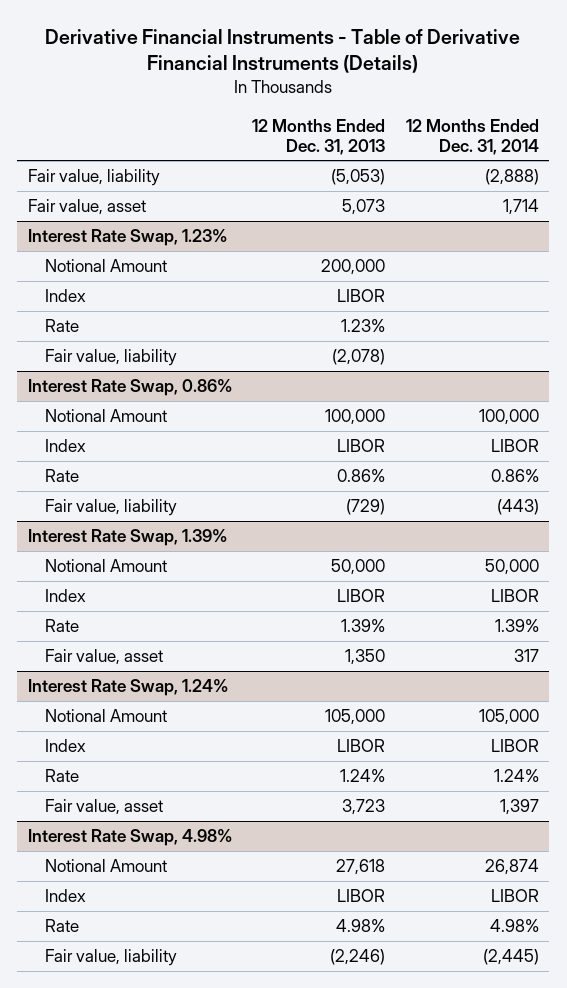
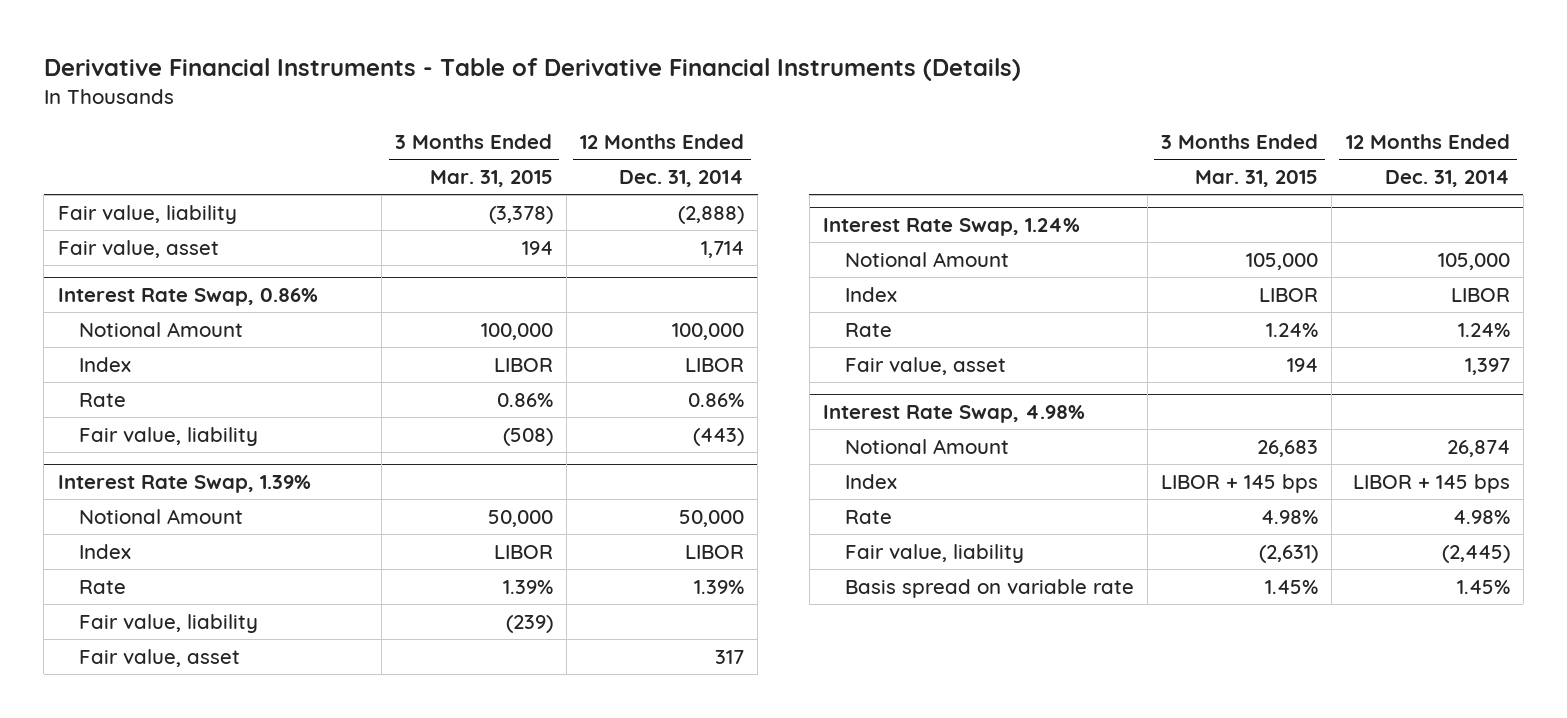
- | 12 Months Ended Dec. 31, 2013 | 12 Months Ended Dec. 31, 2014
+ | 3 Months Ended Mar. 31, 2015 | 12 Months Ended Dec. 31, 2014
- Interest Rate Swap, 1.23%
- Notional Amount | 200,000 |
- Index | LIBOR |
- Rate | 1.23% |
- Fair value, liability | (2,078) |
@ Interest Rate Swap, 1.39%
+ Fair value, liability | (239) |
@ Interest Rate Swap, 4.98%
- Index | LIBOR | LIBOR
+ Index | LIBOR + 145 bps | LIBOR + 145 bps
+ Basis spread on variable rate | 1.45% | 1.45%

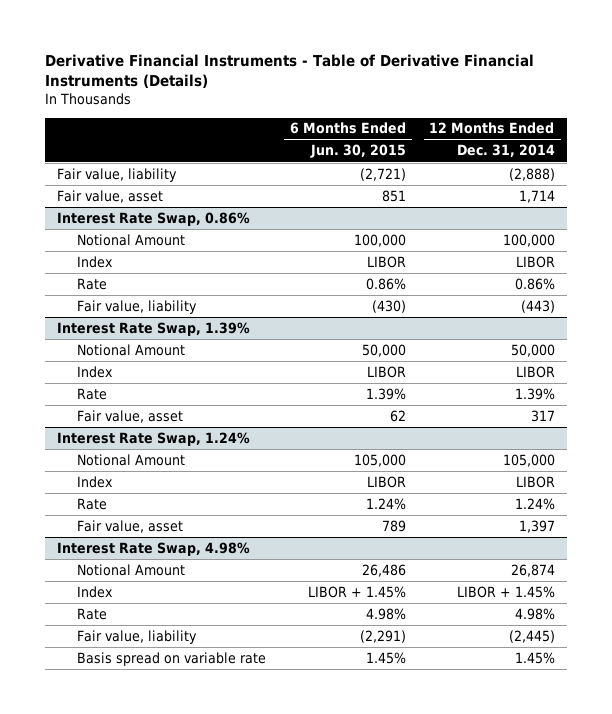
- | 3 Months Ended Mar. 31, 2015 | 12 Months Ended Dec. 31, 2014
+ | 6 Months Ended Jun. 30, 2015 | 12 Months Ended Dec. 31, 2014
@ Interest Rate Swap, 1.39%
- Fair value, liability | (239) |
@ Interest Rate Swap, 4.98%
- Index | LIBOR + 145 bps | LIBOR + 145 bps
+ Index | LIBOR + 1.45% | LIBOR + 1.45%

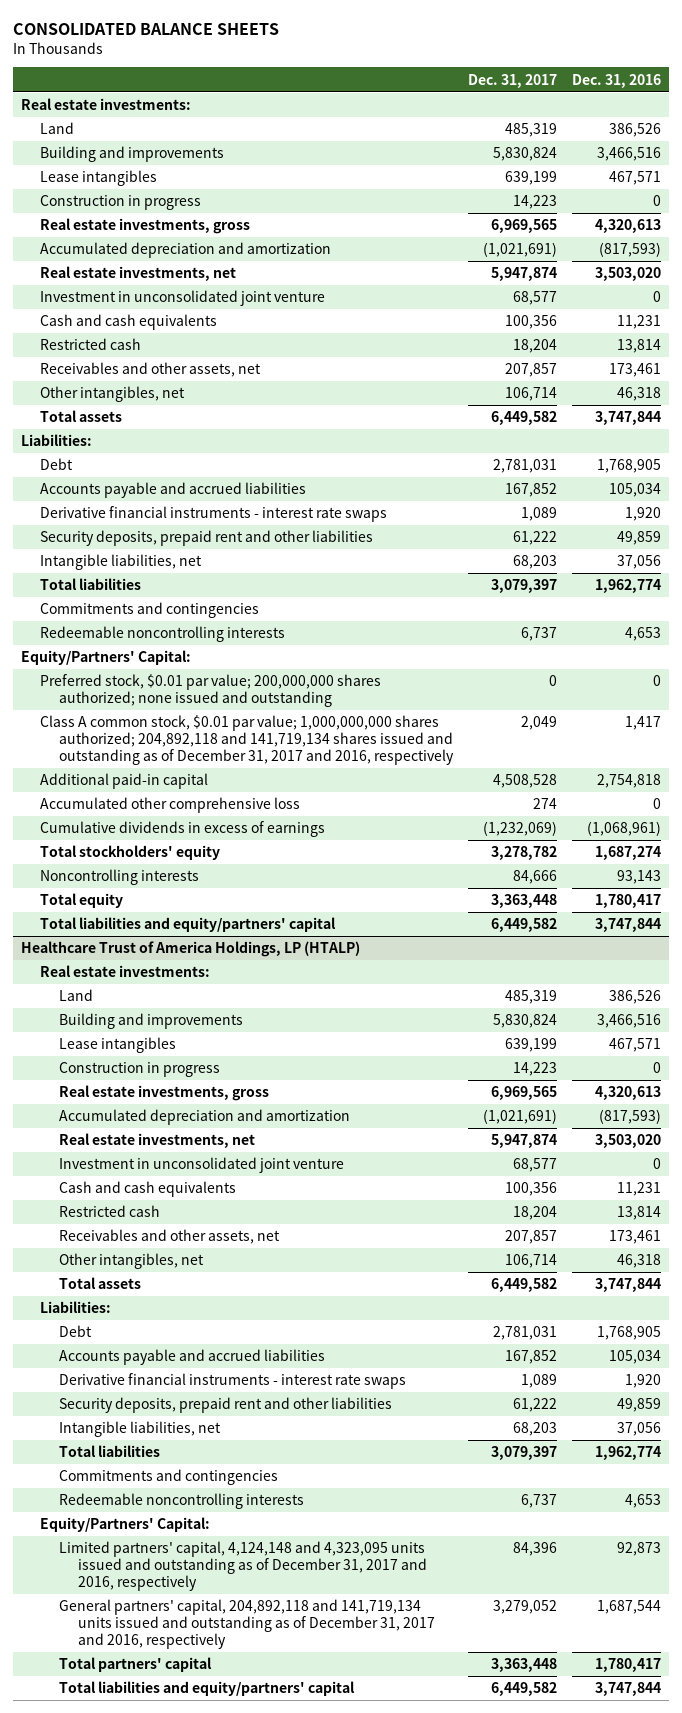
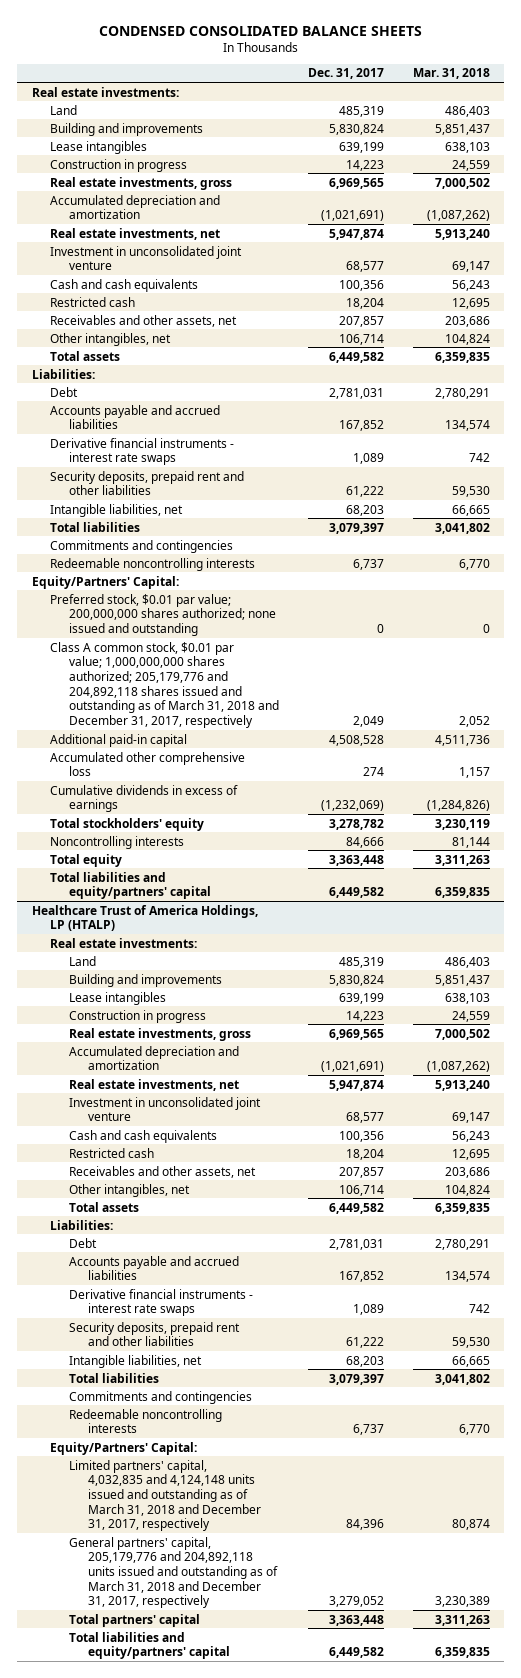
- CONSOLIDATED BALANCE SHEETS
+ CONDENSED CONSOLIDATED BALANCE SHEETS
- | Dec. 31, 2017 | Dec. 31, 2016
+ | Dec. 31, 2017 | Mar. 31, 2018
- Class A common stock, $0.01 par value; 1,000,000,000 shares authorized; 204,892,118 and 141,719,134 shares issued and outstanding as of December 31, 2017 and 2016, respectively | 2,049 | 1,417
+ Class A common stock, $0.01 par value; 1,000,000,000 shares authorized; 205,179,776 and 204,892,118 shares issued and outstanding as of March 31, 2018 and December 31, 2017, respectively | 2,049 | 2,052
@ Healthcare Trust of America Holdings, LP (HTALP)
- Limited partners' capital, 4,124,148 and 4,323,095 units issued and outstanding as of December 31, 2017 and 2016, respectively | 84,396 | 92,873
- General partners' capital, 204,892,118 and 141,719,134 units issued and outstanding as of December 31, 2017 and 2016, respectively | 3,279,052 | 1,687,544
+ Limited partners' capital, 4,032,835 and 4,124,148 units issued and outstanding as of March 31, 2018 and December 31, 2017, respectively | 84,396 | 80,874
+ General partners' capital, 205,179,776 and 204,892,118 units issued and outstanding as of March 31, 2018 and December 31, 2017, respectively | 3,279,052 | 3,230,389

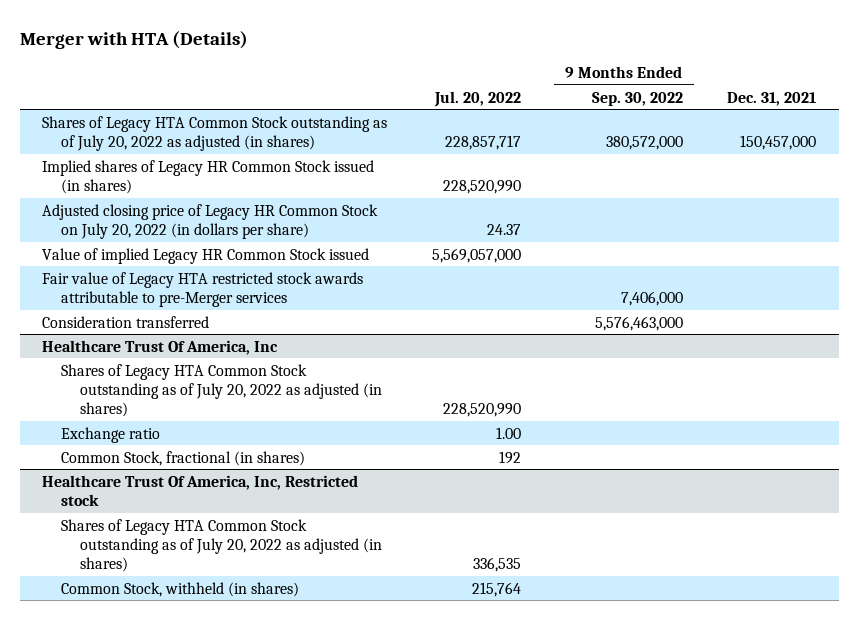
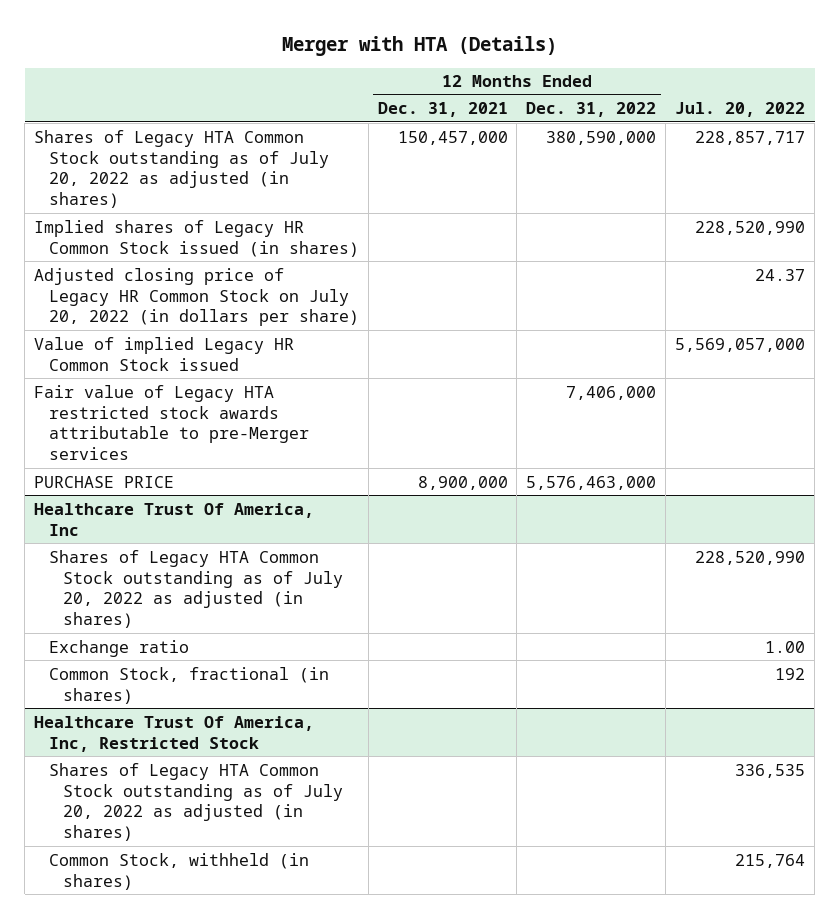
- | Jul. 20, 2022 | 9 Months Ended Sep. 30, 2022 | Dec. 31, 2021
+ | 12 Months Ended Dec. 31, 2021 | 12 Months Ended Dec. 31, 2022 | Jul. 20, 2022
- Consideration transferred | | 5,576,463,000 |
+ PURCHASE PRICE | 8,900,000 | 5,576,463,000 |
- Healthcare Trust Of America, Inc, Restricted stock
+ Healthcare Trust Of America, Inc, Restricted Stock

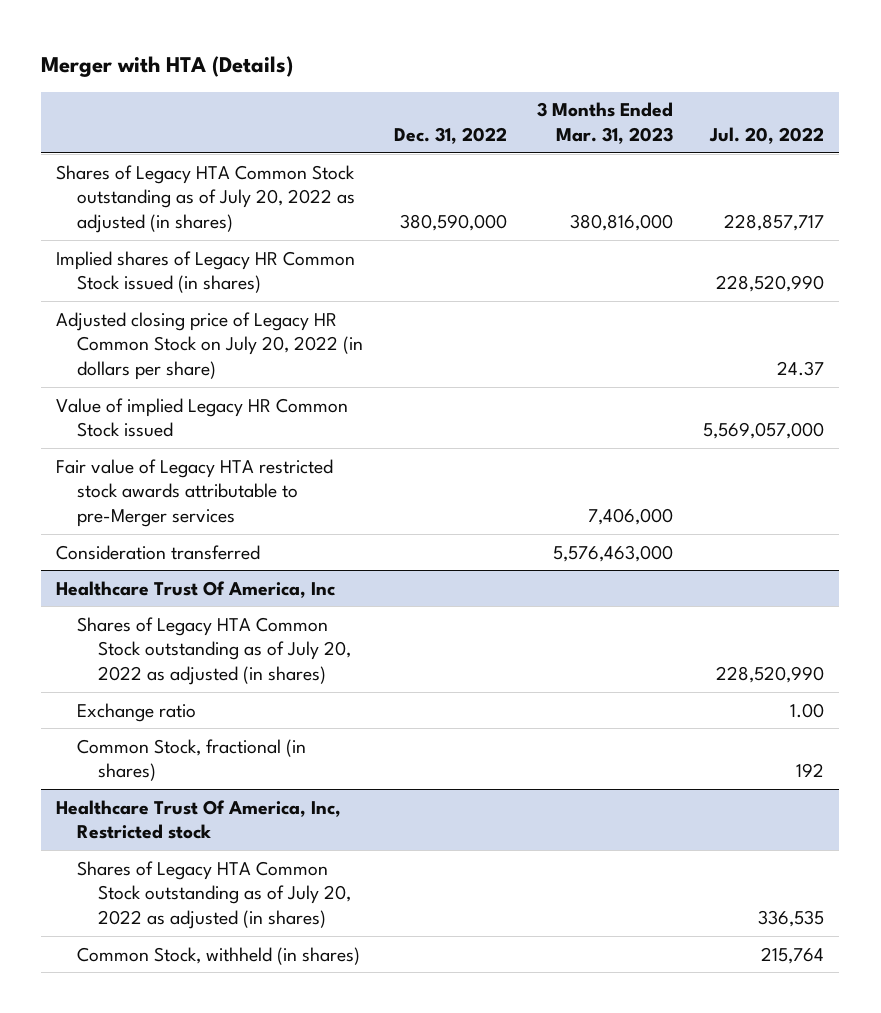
- | 12 Months Ended Dec. 31, 2021 | 12 Months Ended Dec. 31, 2022 | Jul. 20, 2022
+ | Dec. 31, 2022 | 3 Months Ended Mar. 31, 2023 | Jul. 20, 2022
- PURCHASE PRICE | 8,900,000 | 5,576,463,000 |
+ Consideration transferred | | 5,576,463,000 |
- Healthcare Trust Of America, Inc, Restricted Stock
+ Healthcare Trust Of America, Inc, Restricted stock

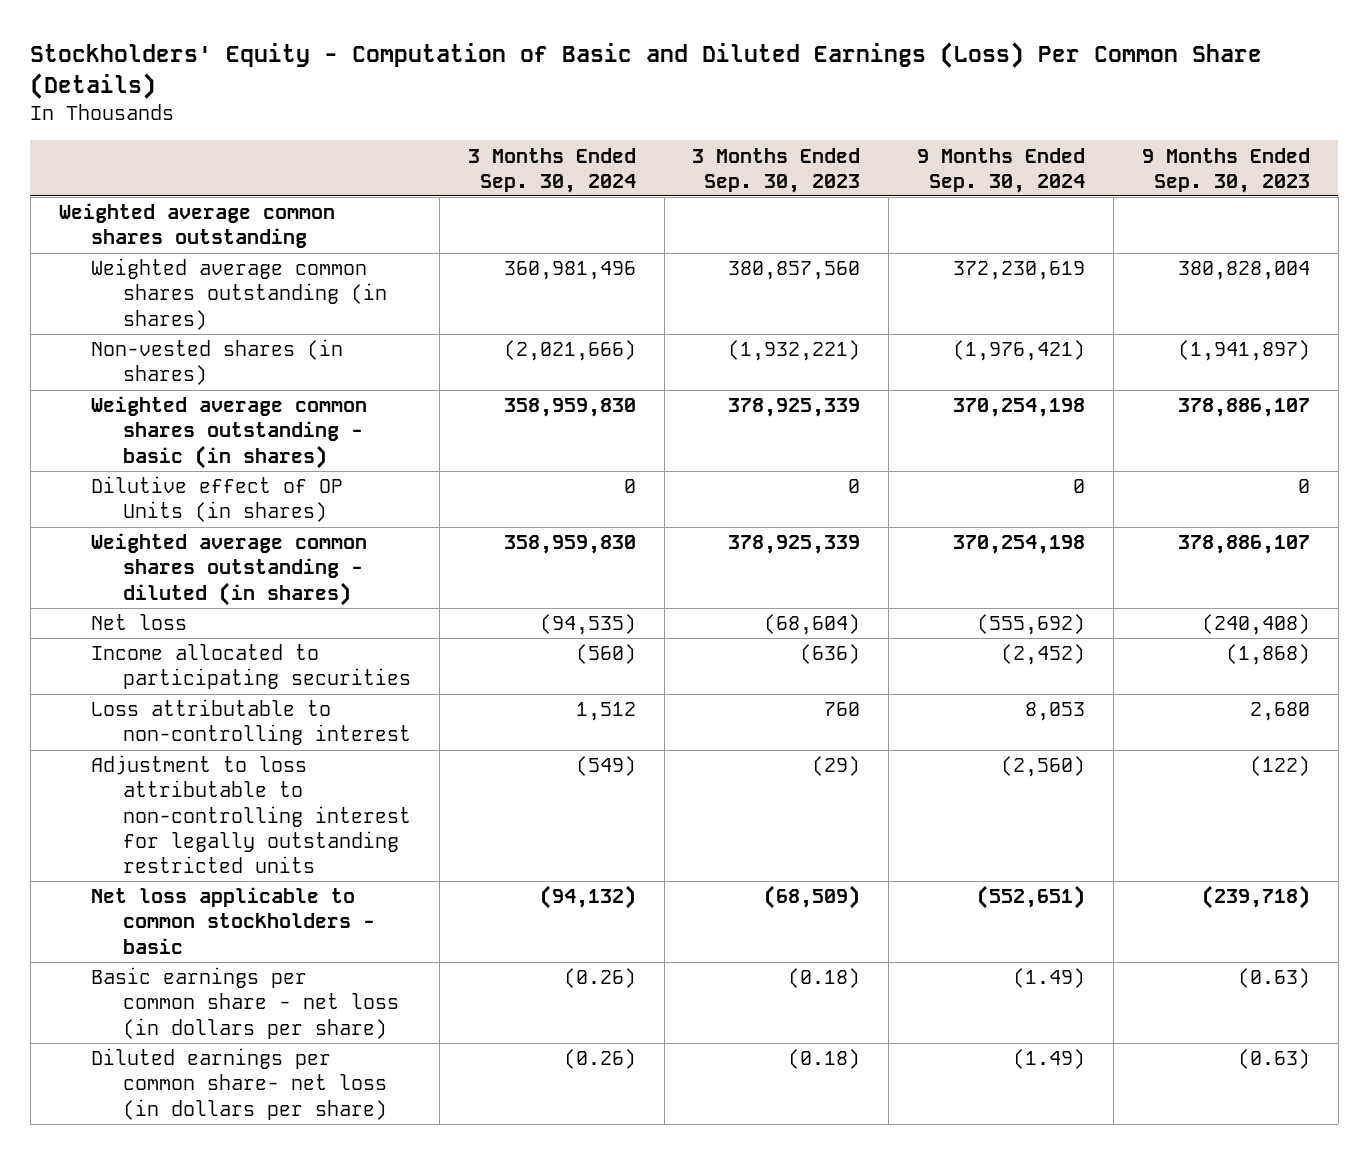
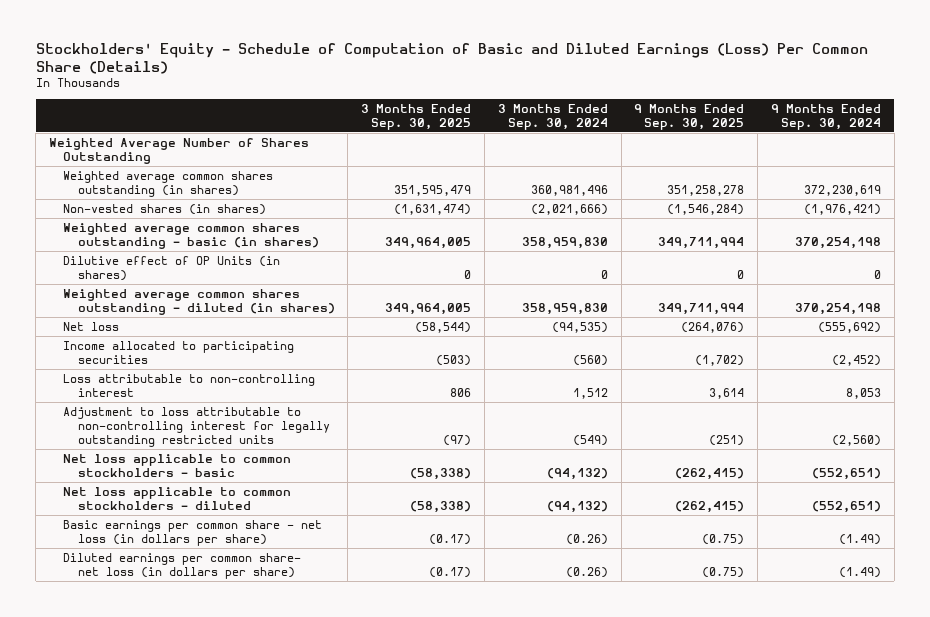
- Stockholders' Equity - Computation of Basic and Diluted Earnings (Loss) Per Common Share (Details)
+ Stockholders' Equity - Schedule of Computation of Basic and Diluted Earnings (Loss) Per Common Share (Details)
- | 3 Months Ended Sep. 30, 2024 | 3 Months Ended Sep. 30, 2023 | 9 Months Ended Sep. 30, 2024 | 9 Months Ended Sep. 30, 2023
+ | 3 Months Ended Sep. 30, 2025 | 3 Months Ended Sep. 30, 2024 | 9 Months Ended Sep. 30, 2025 | 9 Months Ended Sep. 30, 2024
- Weighted average common shares outstanding
+ Weighted Average Number of Shares Outstanding
+ Net loss applicable to common stockholders - diluted | (58,338) | (94,132) | (262,415) | (552,651)

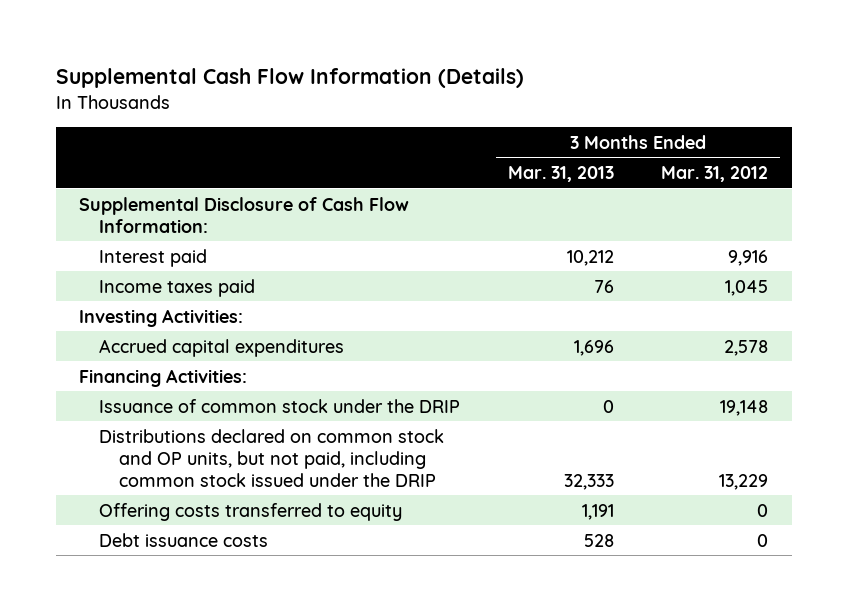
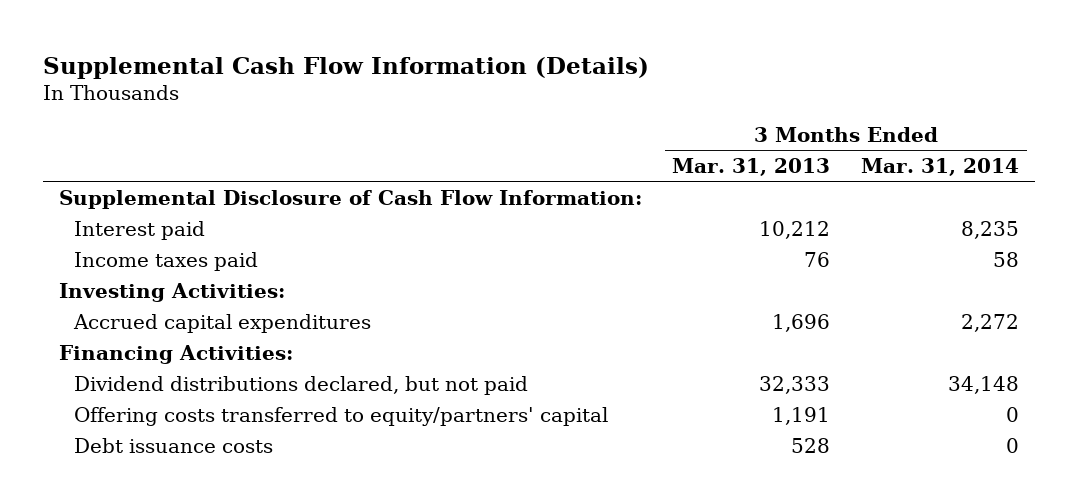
- | 3 Months Ended Mar. 31, 2013 | 3 Months Ended Mar. 31, 2012
+ | 3 Months Ended Mar. 31, 2013 | 3 Months Ended Mar. 31, 2014
- Issuance of common stock under the DRIP | 0 | 19,148
- Distributions declared on common stock and OP units, but not paid, including common stock issued under the DRIP | 32,333 | 13,229
- Offering costs transferred to equity | 1,191 | 0
+ Dividend distributions declared, but not paid | 32,333 | 34,148
+ Offering costs transferred to equity/partners' capital | 1,191 | 0

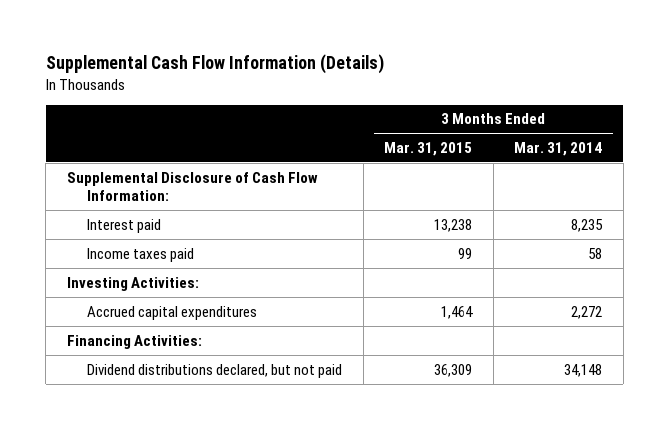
- | 3 Months Ended Mar. 31, 2013 | 3 Months Ended Mar. 31, 2014
+ | 3 Months Ended Mar. 31, 2015 | 3 Months Ended Mar. 31, 2014
- Offering costs transferred to equity/partners' capital | 1,191 | 0
- Debt issuance costs | 528 | 0

